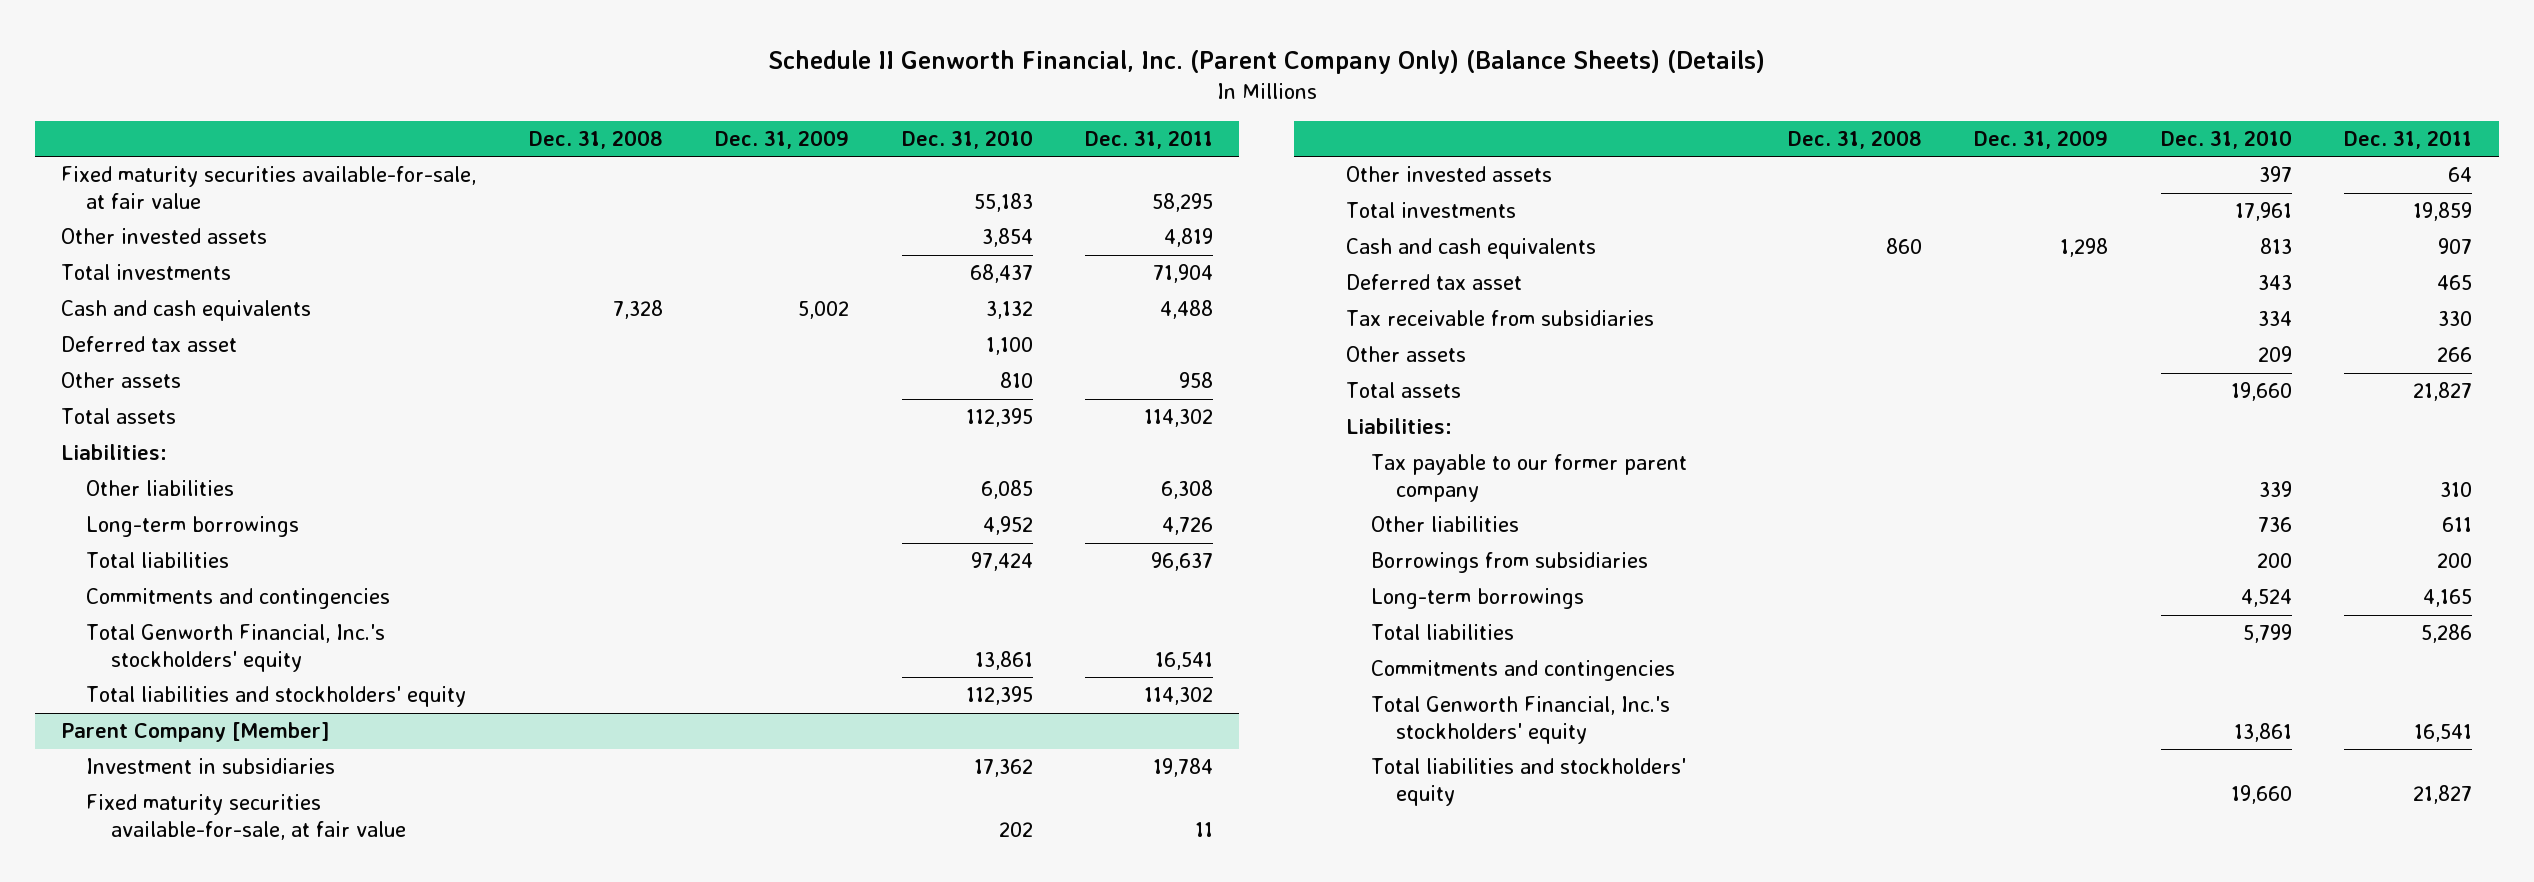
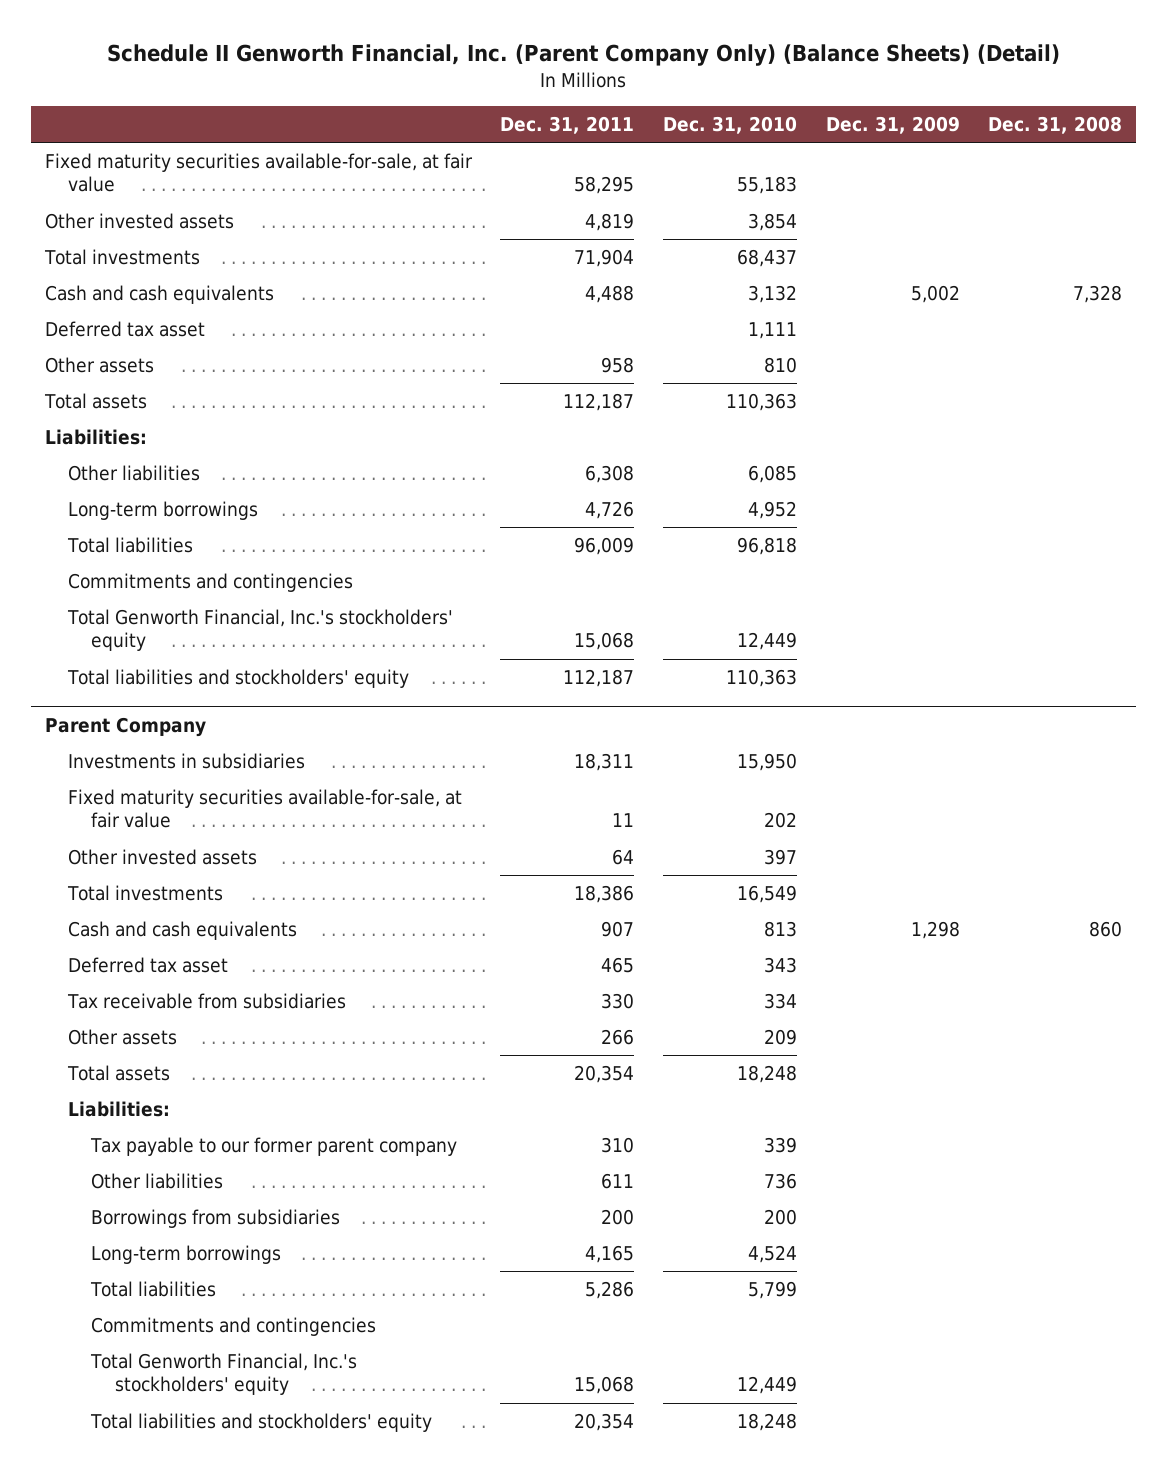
- Schedule II Genworth Financial, Inc. (Parent Company Only) (Balance Sheets) (Details)
+ Schedule II Genworth Financial, Inc. (Parent Company Only) (Balance Sheets) (Detail)
- | Dec. 31, 2008 | Dec. 31, 2009 | Dec. 31, 2010 | Dec. 31, 2011
+ | Dec. 31, 2011 | Dec. 31, 2010 | Dec. 31, 2009 | Dec. 31, 2008
- Deferred tax asset | | | 1,100 |
+ Deferred tax asset | | 1,111 | |
- Total assets | | | 112,395 | 114,302
+ Total assets | 112,187 | 110,363 | |
- Total liabilities | | | 97,424 | 96,637
+ Total liabilities | 96,009 | 96,818 | |
- Total Genworth Financial, Inc.'s stockholders' equity | | | 13,861 | 16,541
- Total liabilities and stockholders' equity | | | 112,395 | 114,302
- Parent Company [Member]
- Investment in subsidiaries | | | 17,362 | 19,784
+ Total Genworth Financial, Inc.'s stockholders' equity | 15,068 | 12,449 | |
+ Total liabilities and stockholders' equity | 112,187 | 110,363 | |
+ Parent Company
+ Investments in subsidiaries | 18,311 | 15,950 | |
- Total investments | | | 17,961 | 19,859
+ Total investments | 18,386 | 16,549 | |
- Total assets | | | 19,660 | 21,827
+ Total assets | 20,354 | 18,248 | |
- Total Genworth Financial, Inc.'s stockholders' equity | | | 13,861 | 16,541
- Total liabilities and stockholders' equity | | | 19,660 | 21,827
+ Total Genworth Financial, Inc.'s stockholders' equity | 15,068 | 12,449 | |
+ Total liabilities and stockholders' equity | 20,354 | 18,248 | |

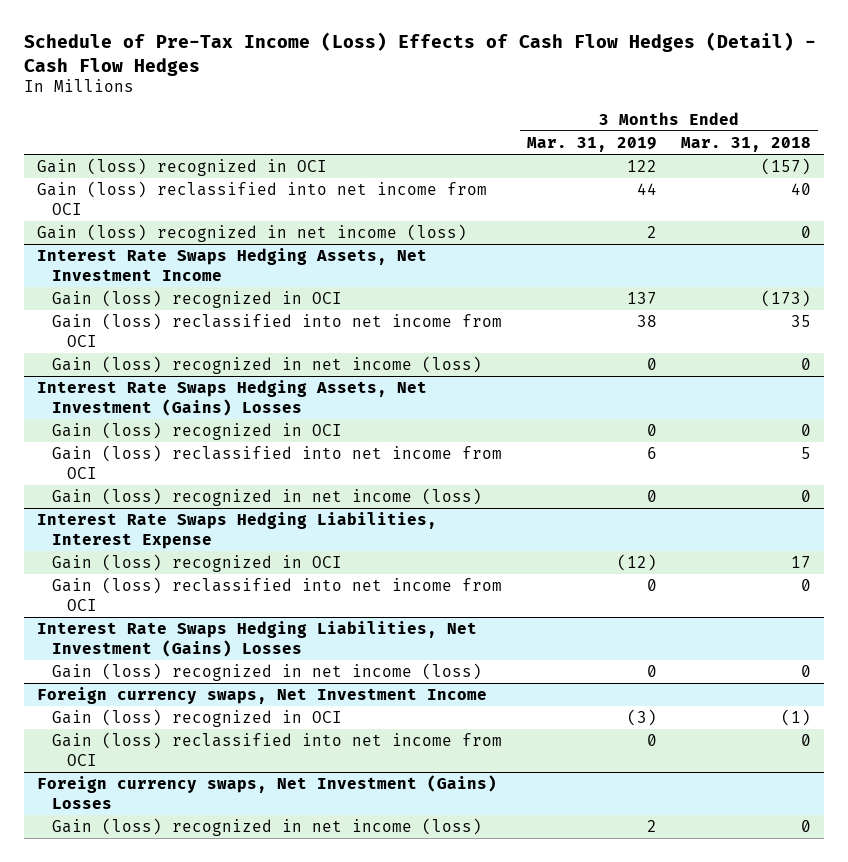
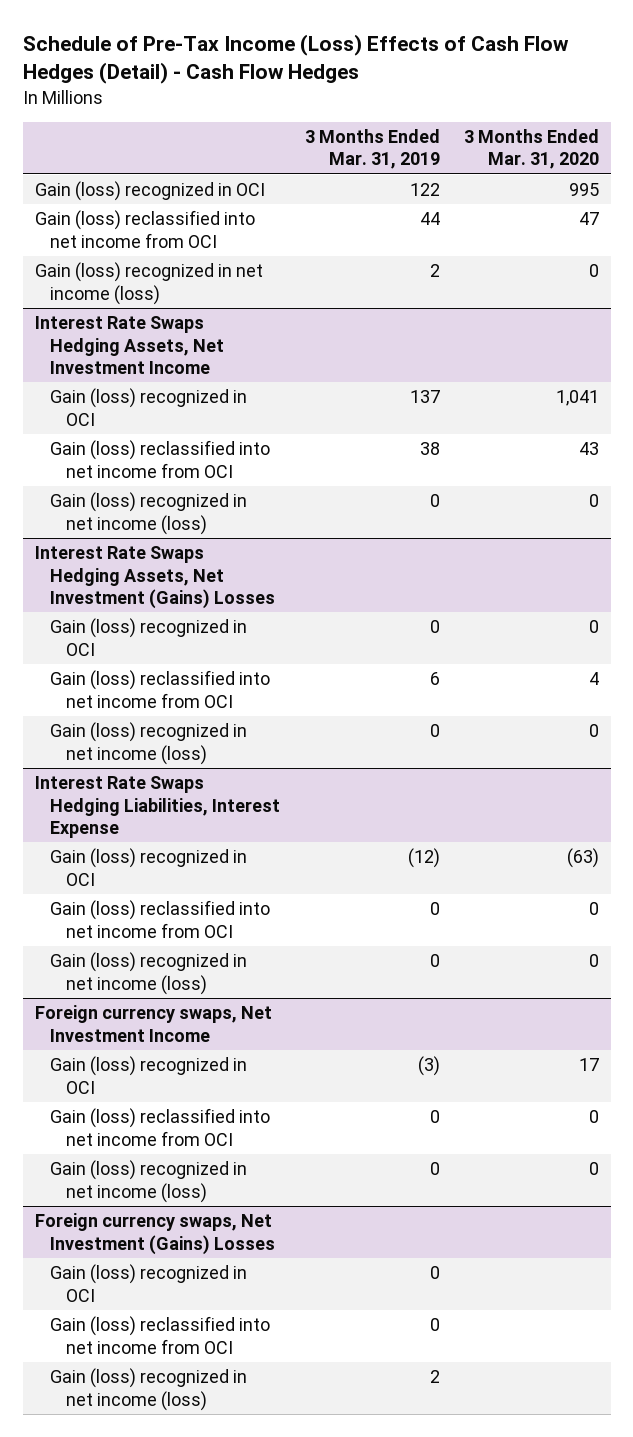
- | 3 Months Ended Mar. 31, 2019 | 3 Months Ended Mar. 31, 2018
+ | 3 Months Ended Mar. 31, 2019 | 3 Months Ended Mar. 31, 2020
- Interest Rate Swaps Hedging Liabilities, Net Investment (Gains) Losses
@ Foreign currency swaps, Net Investment Income
+ Gain (loss) recognized in net income (loss) | 0 | 0
@ Foreign currency swaps, Net Investment (Gains) Losses
+ Gain (loss) recognized in OCI | 0 |
+ Gain (loss) reclassified into net income from OCI | 0 |

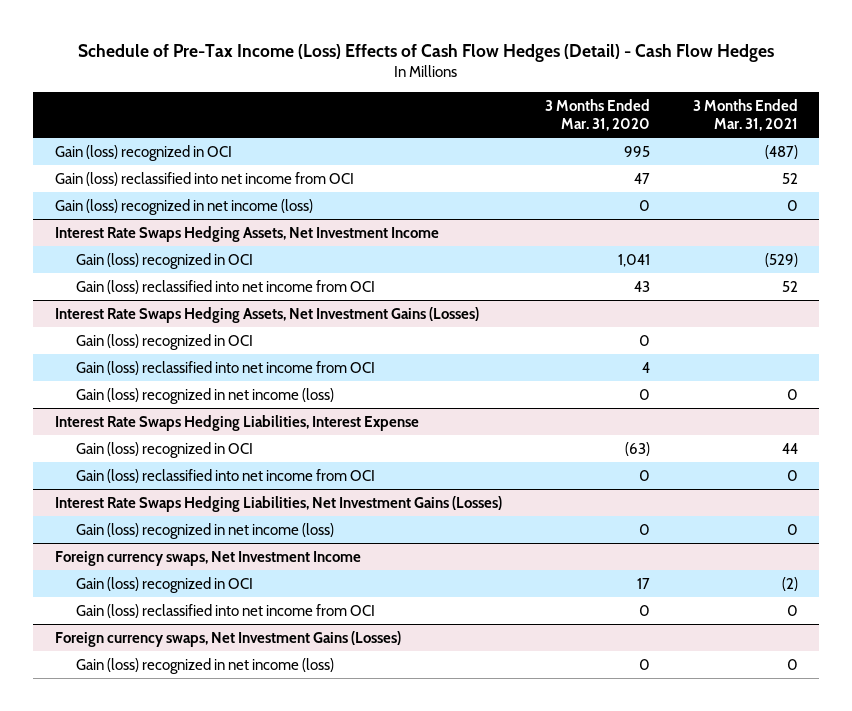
- | 3 Months Ended Mar. 31, 2019 | 3 Months Ended Mar. 31, 2020
+ | 3 Months Ended Mar. 31, 2020 | 3 Months Ended Mar. 31, 2021
@ Interest Rate Swaps Hedging Assets, Net Investment Income
- Gain (loss) recognized in net income (loss) | 0 | 0
- Interest Rate Swaps Hedging Assets, Net Investment (Gains) Losses
+ Interest Rate Swaps Hedging Assets, Net Investment Gains (Losses)
+ Interest Rate Swaps Hedging Liabilities, Net Investment Gains (Losses)
+ Foreign currency swaps, Net Investment Gains (Losses)
- Foreign currency swaps, Net Investment (Gains) Losses
- Gain (loss) recognized in OCI | 0 |
- Gain (loss) reclassified into net income from OCI | 0 |
- Gain (loss) recognized in net income (loss) | 2 |

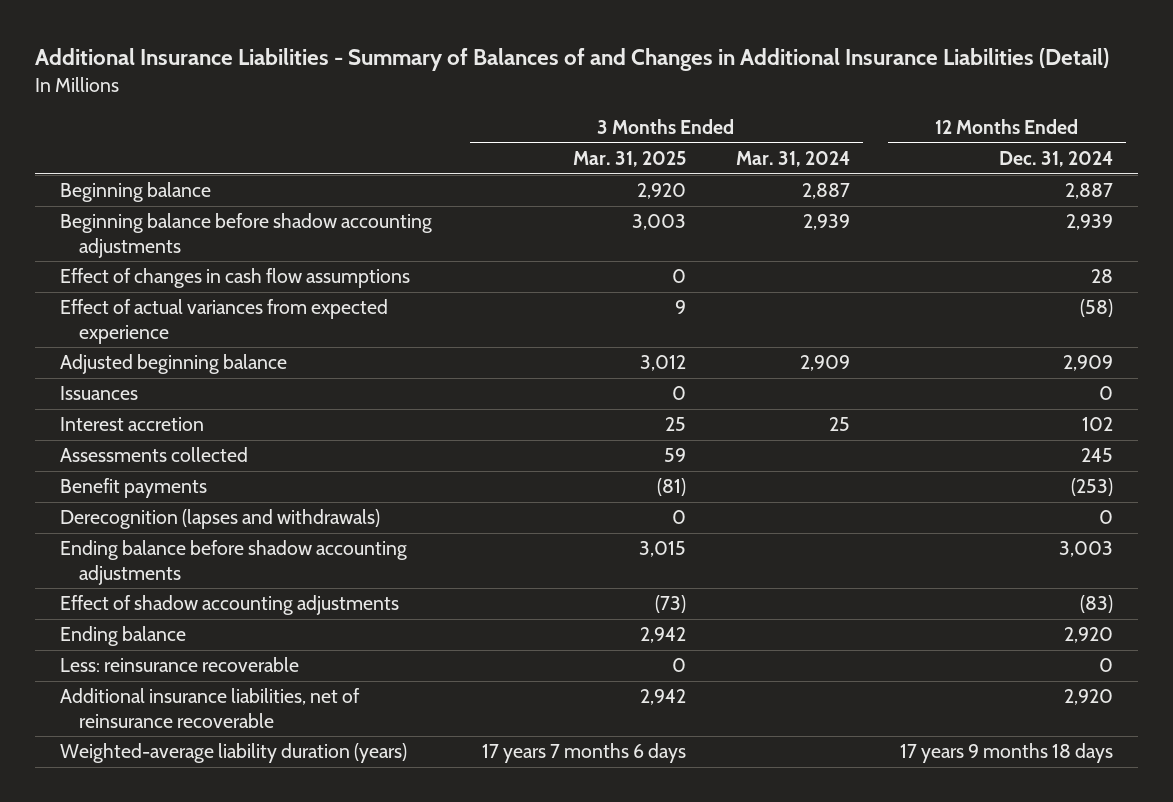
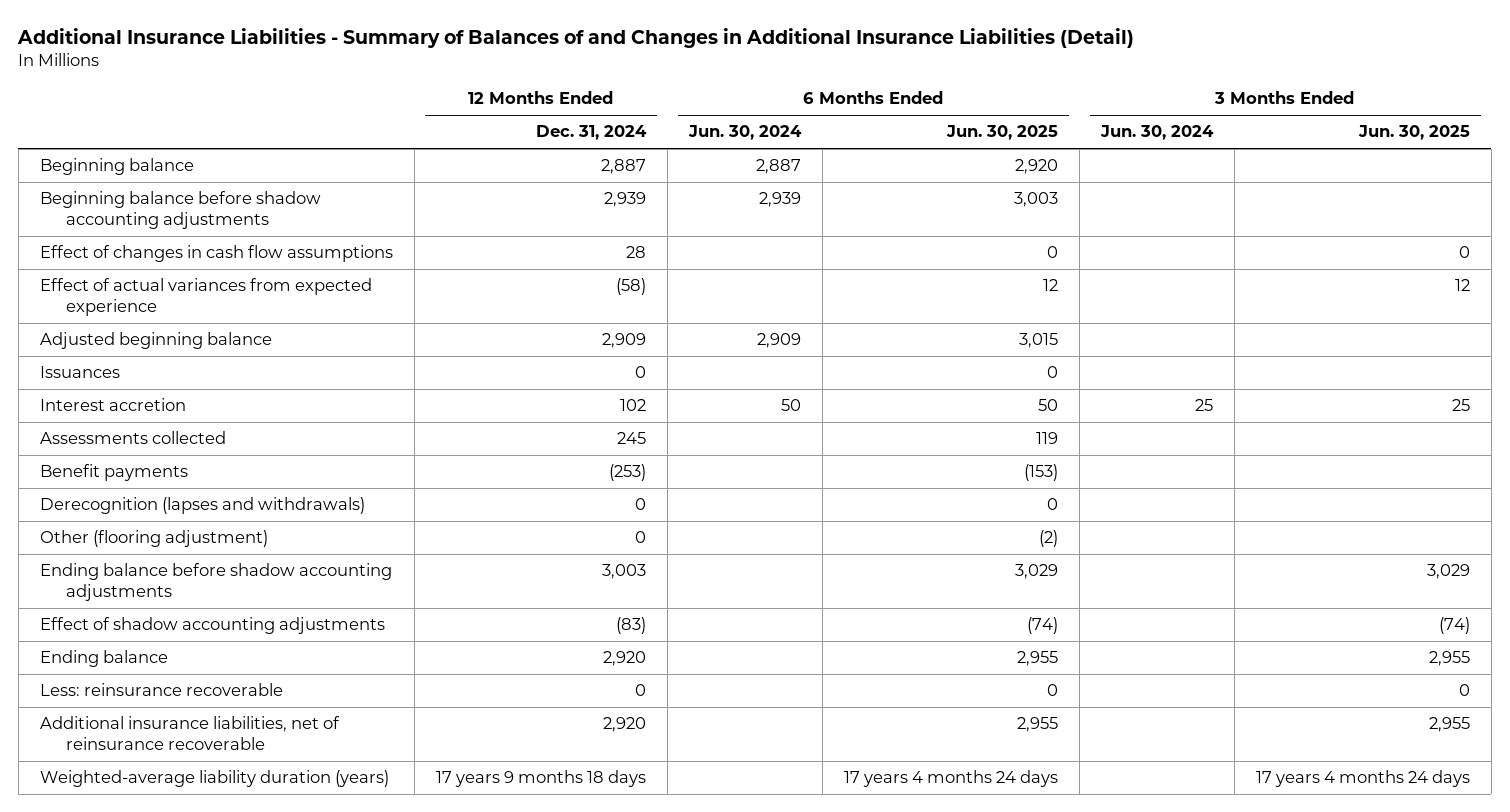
- | 3 Months Ended Mar. 31, 2025 | 3 Months Ended Mar. 31, 2024 | 12 Months Ended Dec. 31, 2024
+ | 12 Months Ended Dec. 31, 2024 | 6 Months Ended Jun. 30, 2024 | 6 Months Ended Jun. 30, 2025 | 3 Months Ended Jun. 30, 2024 | 3 Months Ended Jun. 30, 2025
+ Other (flooring adjustment) | 0 | | (2) | |

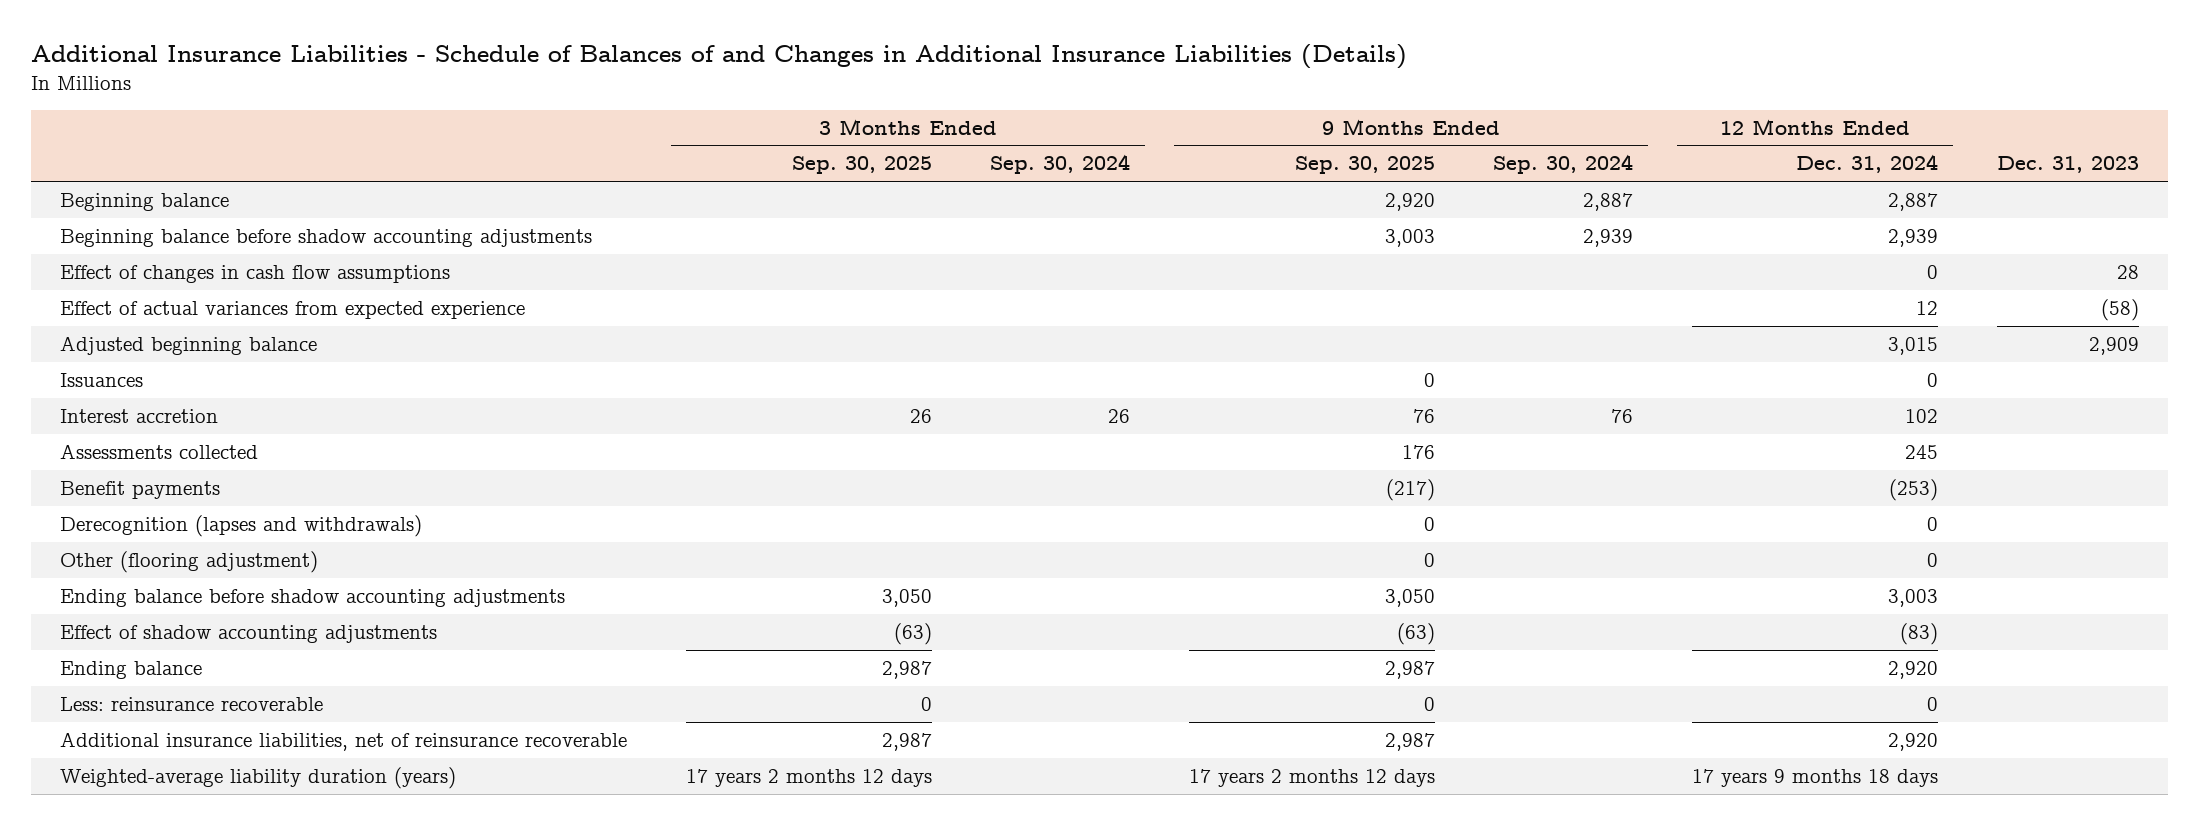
- Additional Insurance Liabilities - Summary of Balances of and Changes in Additional Insurance Liabilities (Detail)
+ Additional Insurance Liabilities - Schedule of Balances of and Changes in Additional Insurance Liabilities (Details)
- | 12 Months Ended Dec. 31, 2024 | 6 Months Ended Jun. 30, 2024 | 6 Months Ended Jun. 30, 2025 | 3 Months Ended Jun. 30, 2024 | 3 Months Ended Jun. 30, 2025
+ | 3 Months Ended Sep. 30, 2025 | 3 Months Ended Sep. 30, 2024 | 9 Months Ended Sep. 30, 2025 | 9 Months Ended Sep. 30, 2024 | 12 Months Ended Dec. 31, 2024 | Dec. 31, 2023
- Effect of changes in cash flow assumptions | 28 | | 0 | | 0
- Effect of actual variances from expected experience | (58) | | 12 | | 12
- Adjusted beginning balance | 2,909 | 2,909 | 3,015 | |
+ Effect of changes in cash flow assumptions | | | | | 0 | 28
+ Effect of actual variances from expected experience | | | | | 12 | (58)
+ Adjusted beginning balance | | | | | 3,015 | 2,909

